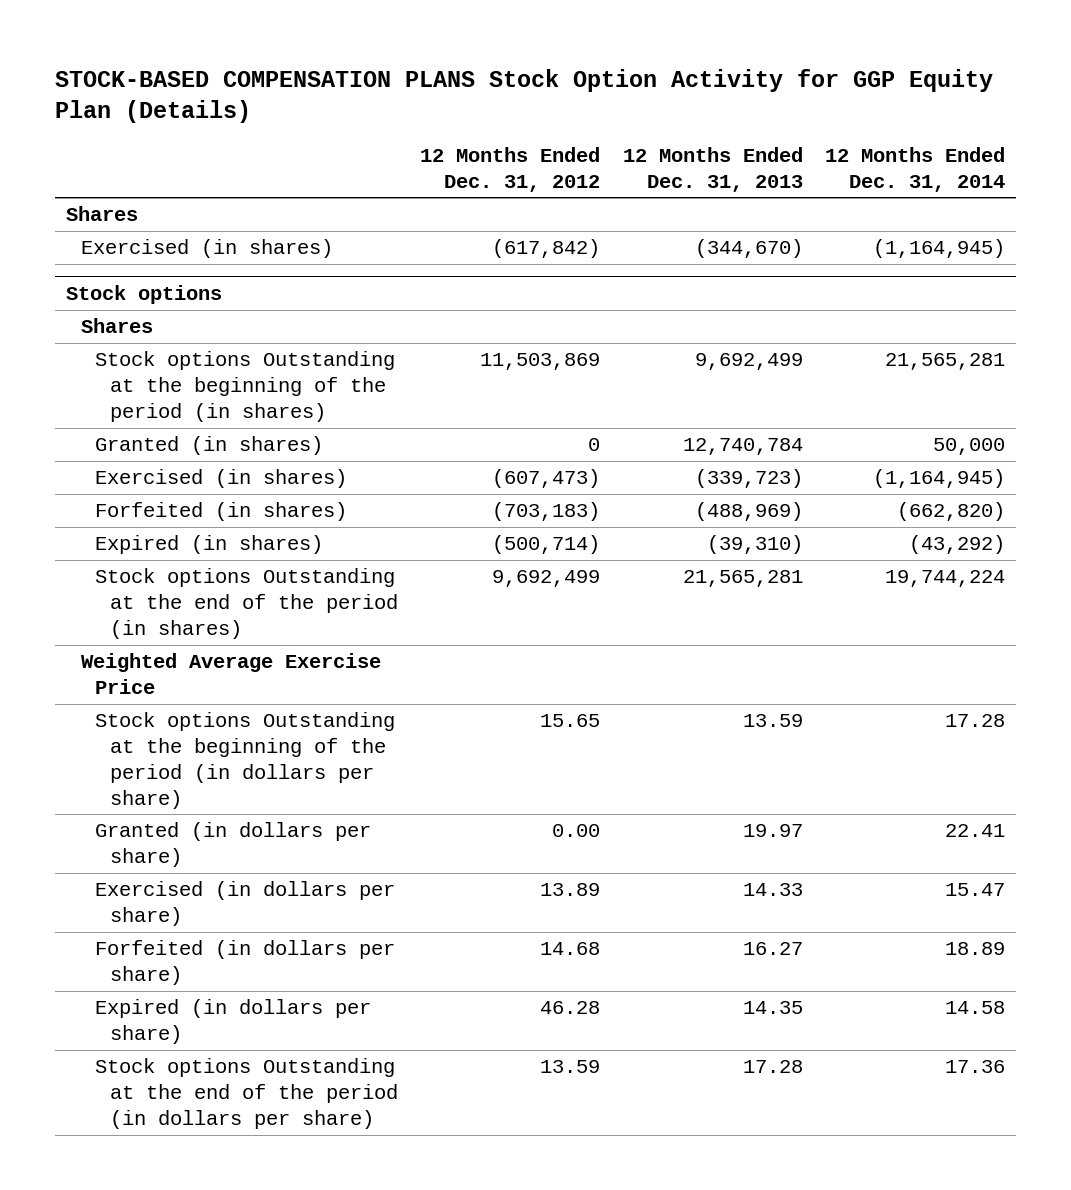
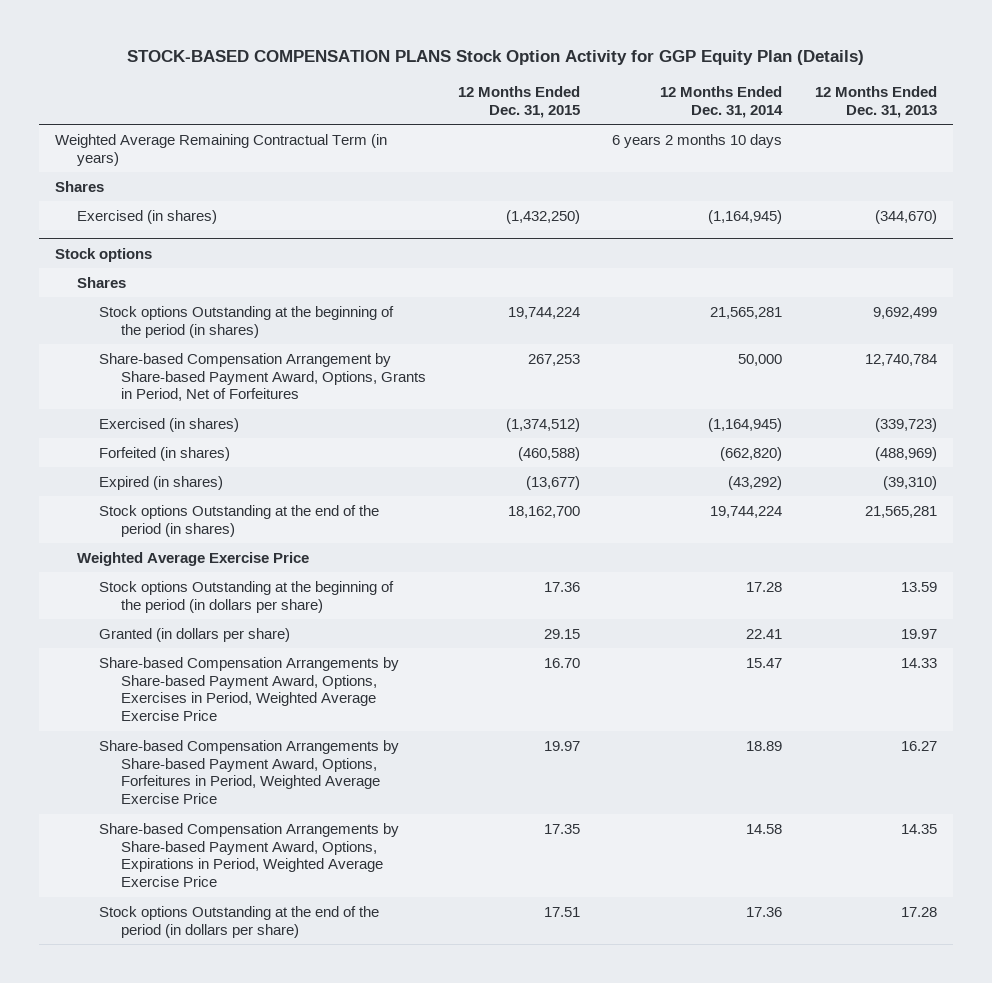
- | 12 Months Ended Dec. 31, 2012 | 12 Months Ended Dec. 31, 2013 | 12 Months Ended Dec. 31, 2014
+ | 12 Months Ended Dec. 31, 2015 | 12 Months Ended Dec. 31, 2014 | 12 Months Ended Dec. 31, 2013
+ Weighted Average Remaining Contractual Term (in years) | | 6 years 2 months 10 days |
@ Stock options
- Granted (in shares) | 0 | 12,740,784 | 50,000
+ Share-based Compensation Arrangement by Share-based Payment Award, Options, Grants in Period, Net of Forfeitures | 267,253 | 50,000 | 12,740,784
- Exercised (in dollars per share) | 13.89 | 14.33 | 15.47
- Forfeited (in dollars per share) | 14.68 | 16.27 | 18.89
- Expired (in dollars per share) | 46.28 | 14.35 | 14.58
+ Share-based Compensation Arrangements by Share-based Payment Award, Options, Exercises in Period, Weighted Average Exercise Price | 16.70 | 15.47 | 14.33
+ Share-based Compensation Arrangements by Share-based Payment Award, Options, Forfeitures in Period, Weighted Average Exercise Price | 19.97 | 18.89 | 16.27
+ Share-based Compensation Arrangements by Share-based Payment Award, Options, Expirations in Period, Weighted Average Exercise Price | 17.35 | 14.58 | 14.35

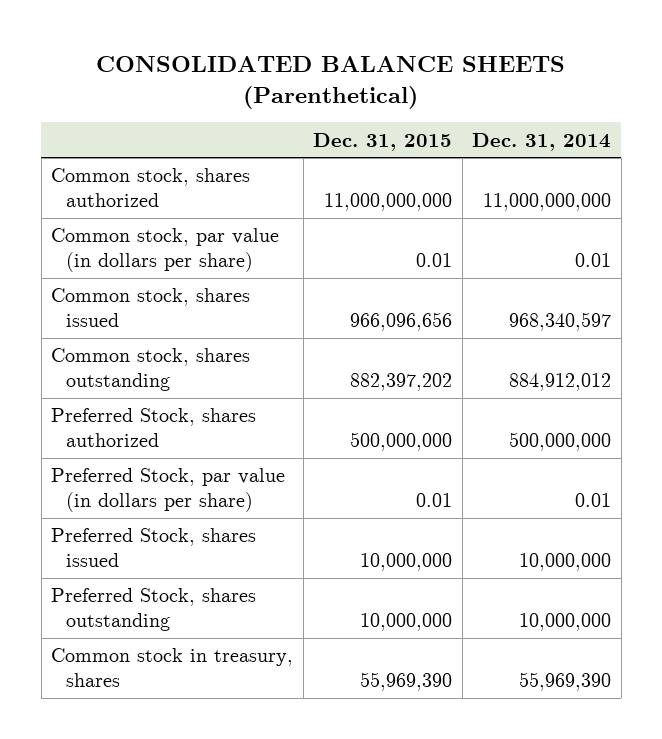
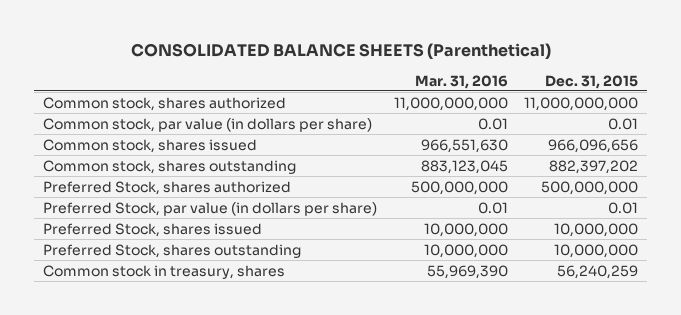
- | Dec. 31, 2015 | Dec. 31, 2014
+ | Mar. 31, 2016 | Dec. 31, 2015
- Common stock in treasury, shares | 55,969,390 | 55,969,390
+ Common stock in treasury, shares | 55,969,390 | 56,240,259

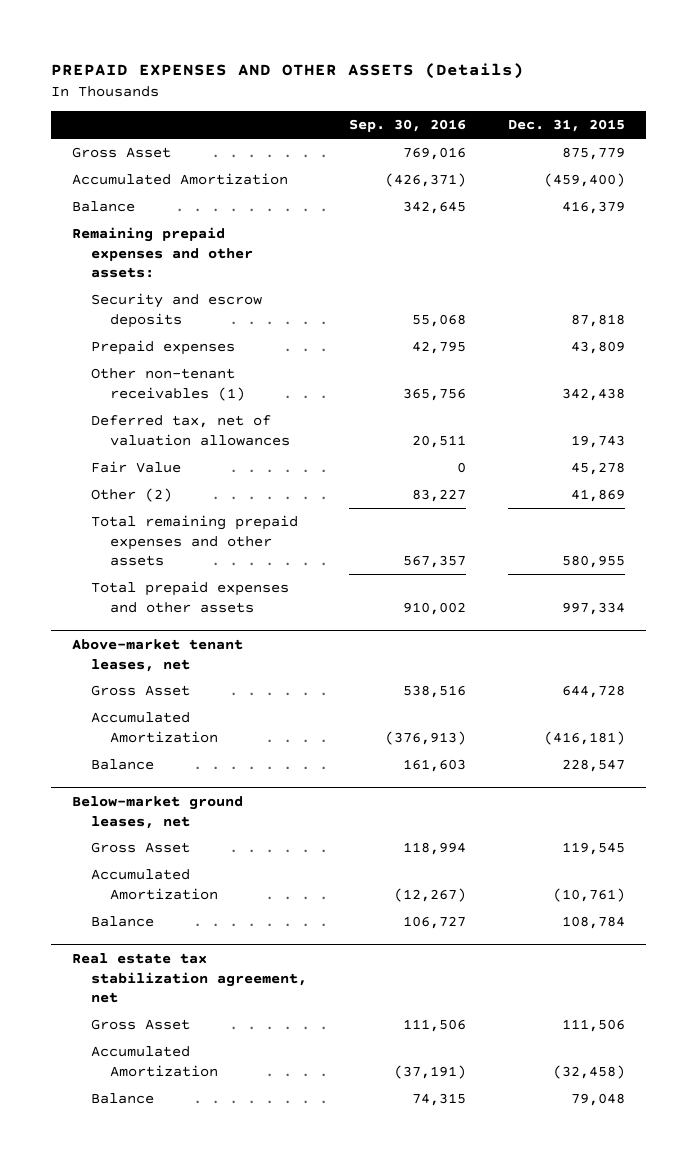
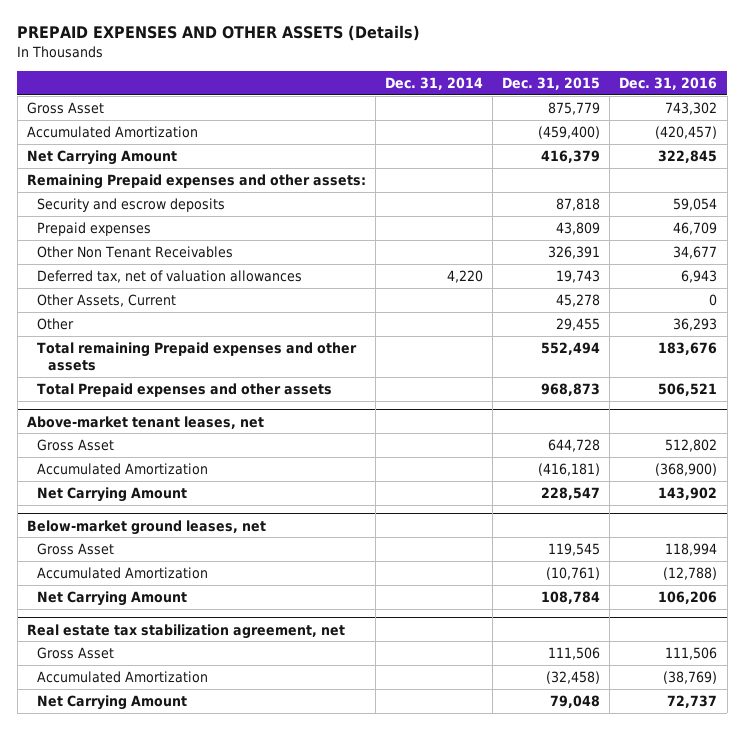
- | Sep. 30, 2016 | Dec. 31, 2015
+ | Dec. 31, 2014 | Dec. 31, 2015 | Dec. 31, 2016
- Balance | 342,645 | 416,379
- Remaining prepaid expenses and other assets:
+ Net Carrying Amount | | 416,379 | 322,845
+ Remaining Prepaid expenses and other assets:
- Other non-tenant receivables (1) | 365,756 | 342,438
+ Other Non Tenant Receivables | | 326,391 | 34,677
- Fair Value | 0 | 45,278
- Other (2) | 83,227 | 41,869
- Total remaining prepaid expenses and other assets | 567,357 | 580,955
- Total prepaid expenses and other assets | 910,002 | 997,334
+ Other Assets, Current | | 45,278 | 0
+ Other | | 29,455 | 36,293
+ Total remaining Prepaid expenses and other assets | | 552,494 | 183,676
+ Total Prepaid expenses and other assets | | 968,873 | 506,521
@ Above-market tenant leases, net
- Balance | 161,603 | 228,547
+ Net Carrying Amount | | 228,547 | 143,902
@ Below-market ground leases, net
- Balance | 106,727 | 108,784
+ Net Carrying Amount | | 108,784 | 106,206
@ Real estate tax stabilization agreement, net
- Balance | 74,315 | 79,048
+ Net Carrying Amount | | 79,048 | 72,737

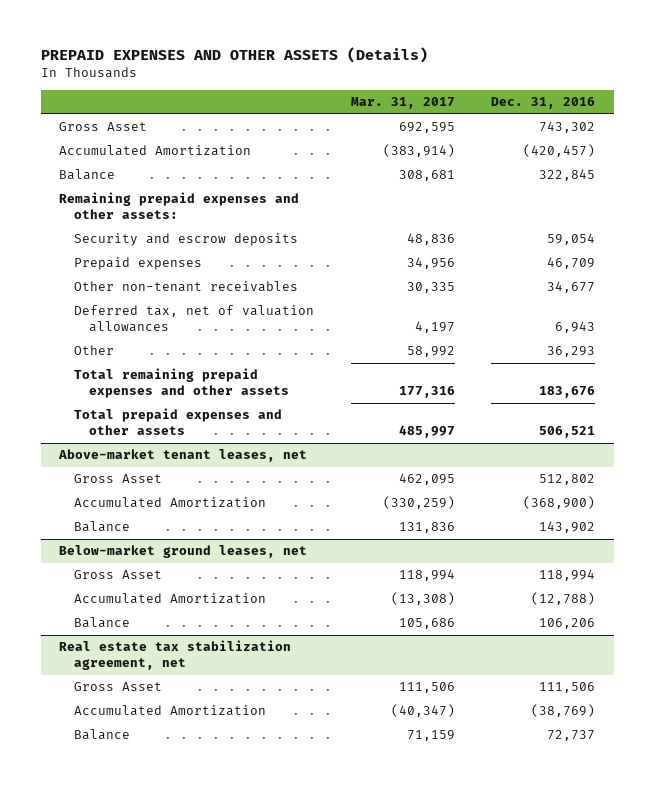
- | Dec. 31, 2014 | Dec. 31, 2015 | Dec. 31, 2016
+ | Mar. 31, 2017 | Dec. 31, 2016
- Net Carrying Amount | | 416,379 | 322,845
- Remaining Prepaid expenses and other assets:
+ Balance | 308,681 | 322,845
+ Remaining prepaid expenses and other assets:
- Other Non Tenant Receivables | | 326,391 | 34,677
+ Other non-tenant receivables | 30,335 | 34,677
- Other Assets, Current | | 45,278 | 0
- Total remaining Prepaid expenses and other assets | | 552,494 | 183,676
- Total Prepaid expenses and other assets | | 968,873 | 506,521
+ Total remaining prepaid expenses and other assets | 177,316 | 183,676
+ Total prepaid expenses and other assets | 485,997 | 506,521
@ Above-market tenant leases, net
- Net Carrying Amount | | 228,547 | 143,902
+ Balance | 131,836 | 143,902
@ Below-market ground leases, net
- Net Carrying Amount | | 108,784 | 106,206
+ Balance | 105,686 | 106,206
@ Real estate tax stabilization agreement, net
- Net Carrying Amount | | 79,048 | 72,737
+ Balance | 71,159 | 72,737

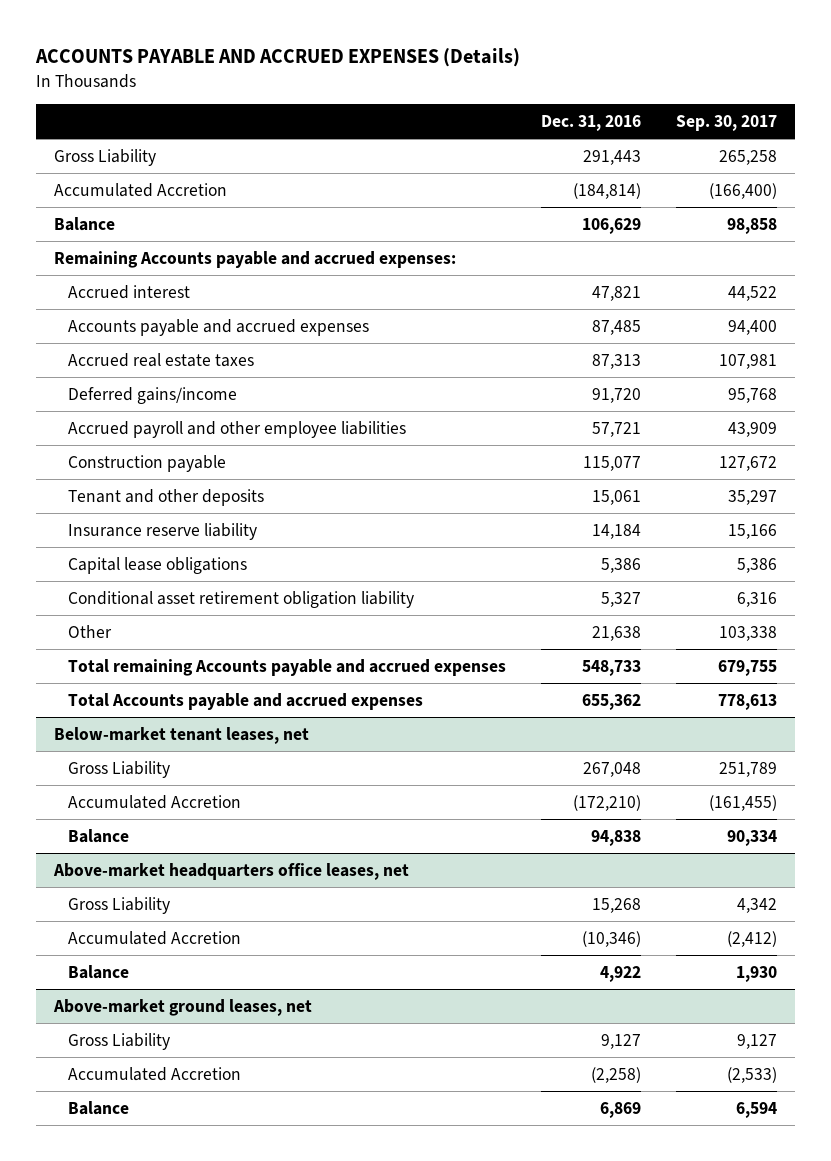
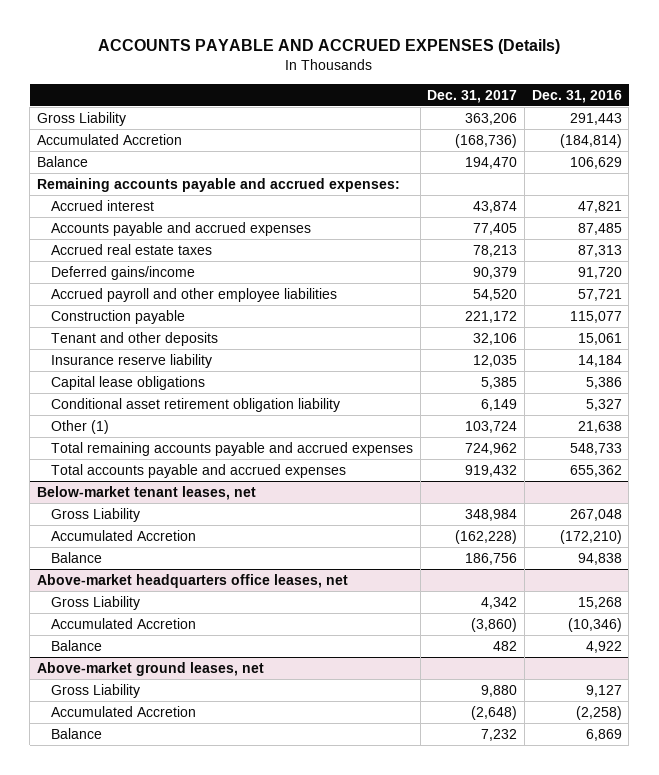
- | Dec. 31, 2016 | Sep. 30, 2017
+ | Dec. 31, 2017 | Dec. 31, 2016
- Remaining Accounts payable and accrued expenses:
+ Remaining accounts payable and accrued expenses:
- Other | 21,638 | 103,338
- Total remaining Accounts payable and accrued expenses | 548,733 | 679,755
- Total Accounts payable and accrued expenses | 655,362 | 778,613
+ Other (1) | 103,724 | 21,638
+ Total remaining accounts payable and accrued expenses | 724,962 | 548,733
+ Total accounts payable and accrued expenses | 919,432 | 655,362

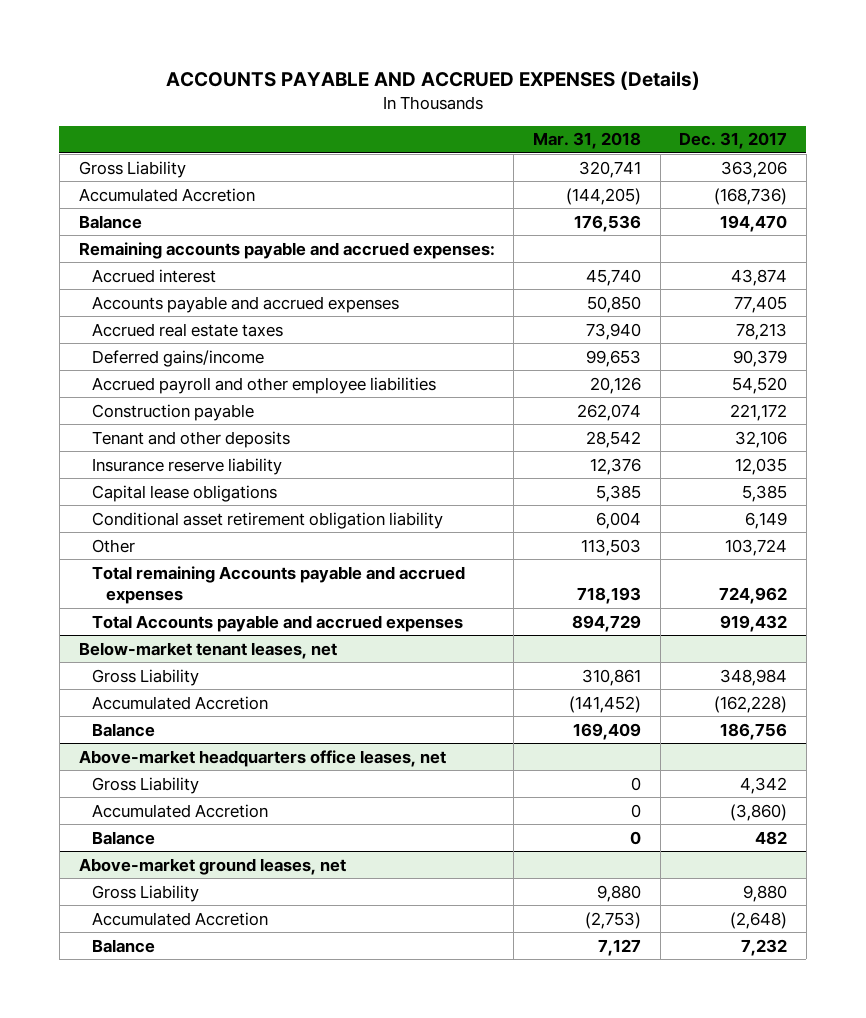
- | Dec. 31, 2017 | Dec. 31, 2016
+ | Mar. 31, 2018 | Dec. 31, 2017
- Other (1) | 103,724 | 21,638
- Total remaining accounts payable and accrued expenses | 724,962 | 548,733
- Total accounts payable and accrued expenses | 919,432 | 655,362
+ Other | 113,503 | 103,724
+ Total remaining Accounts payable and accrued expenses | 718,193 | 724,962
+ Total Accounts payable and accrued expenses | 894,729 | 919,432

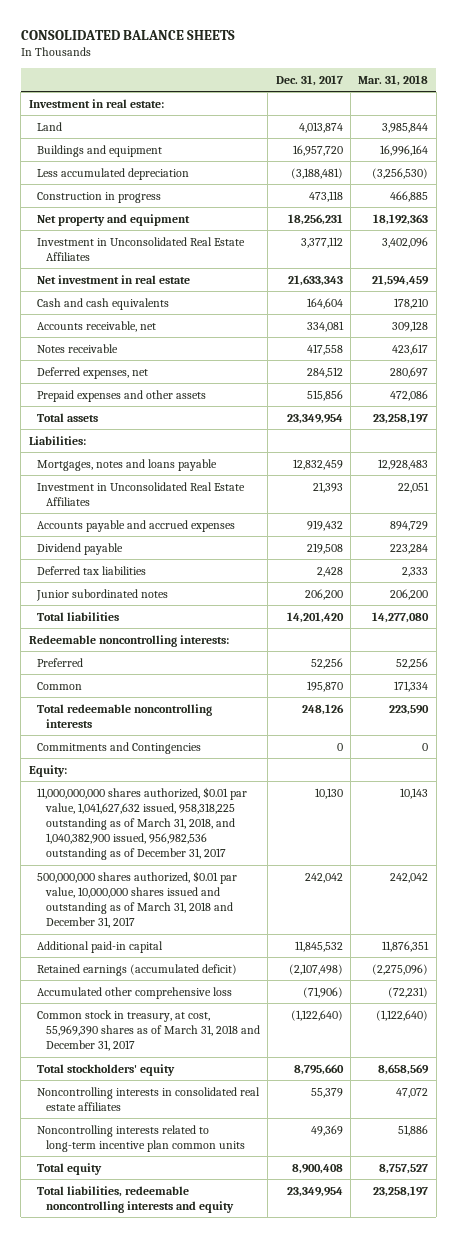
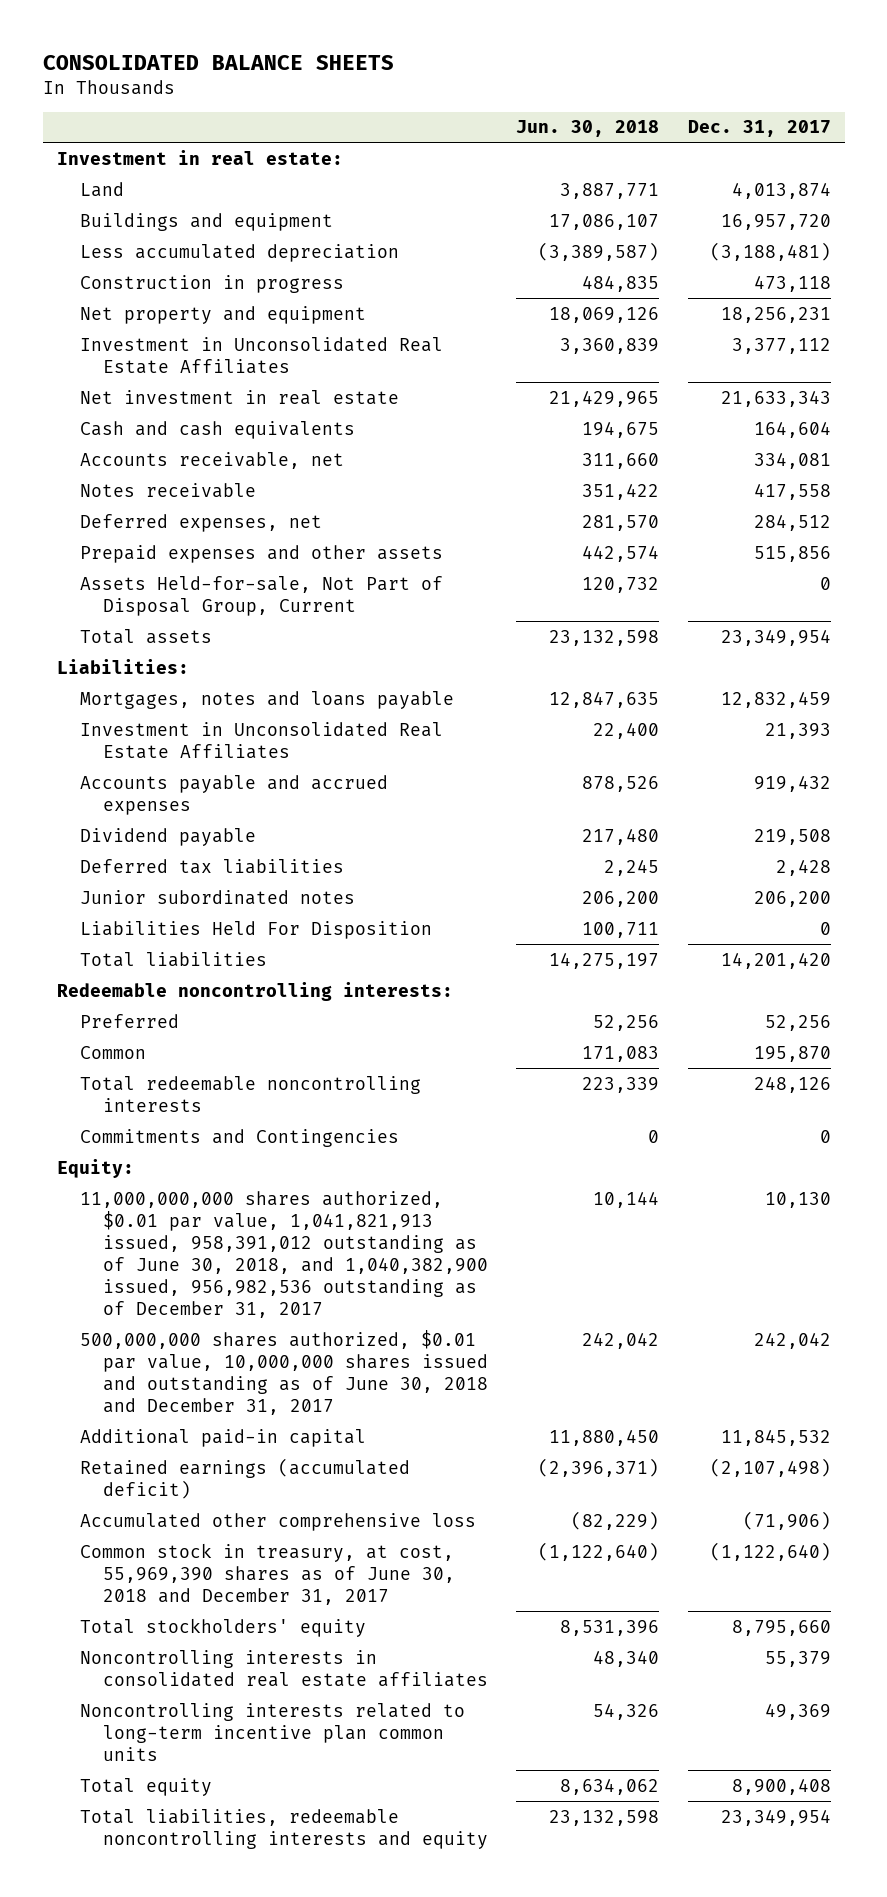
- | Dec. 31, 2017 | Mar. 31, 2018
+ | Jun. 30, 2018 | Dec. 31, 2017
+ Assets Held-for-sale, Not Part of Disposal Group, Current | 120,732 | 0
+ Liabilities Held For Disposition | 100,711 | 0
- 11,000,000,000 shares authorized, $0.01 par value, 1,041,627,632 issued, 958,318,225 outstanding as of March 31, 2018, and 1,040,382,900 issued, 956,982,536 outstanding as of December 31, 2017 | 10,130 | 10,143
- 500,000,000 shares authorized, $0.01 par value, 10,000,000 shares issued and outstanding as of March 31, 2018 and December 31, 2017 | 242,042 | 242,042
+ 11,000,000,000 shares authorized, $0.01 par value, 1,041,821,913 issued, 958,391,012 outstanding as of June 30, 2018, and 1,040,382,900 issued, 956,982,536 outstanding as of December 31, 2017 | 10,144 | 10,130
+ 500,000,000 shares authorized, $0.01 par value, 10,000,000 shares issued and outstanding as of June 30, 2018 and December 31, 2017 | 242,042 | 242,042
- Common stock in treasury, at cost, 55,969,390 shares as of March 31, 2018 and December 31, 2017 | (1,122,640) | (1,122,640)
+ Common stock in treasury, at cost, 55,969,390 shares as of June 30, 2018 and December 31, 2017 | (1,122,640) | (1,122,640)

